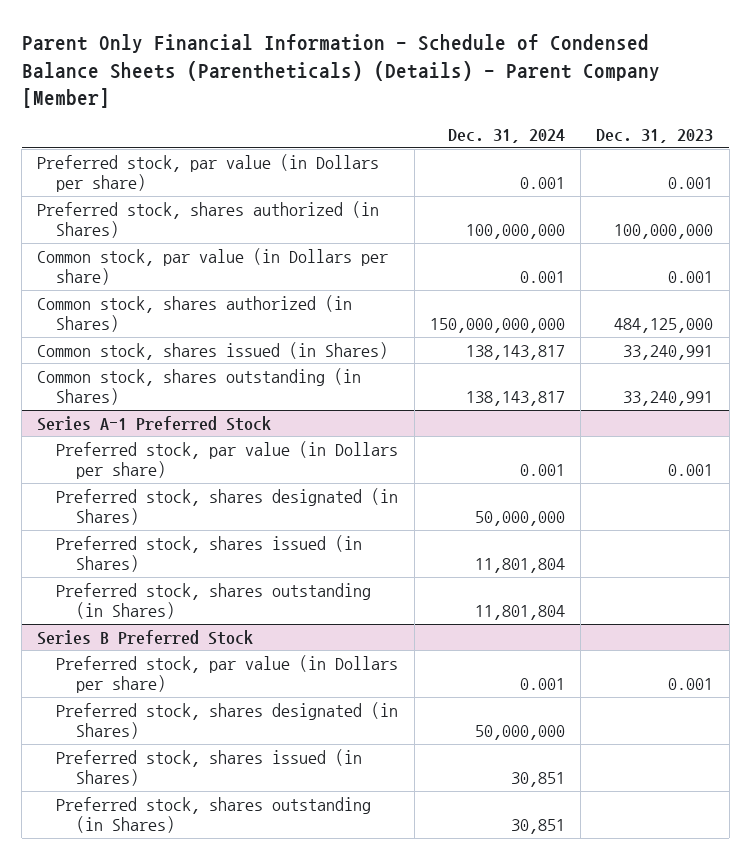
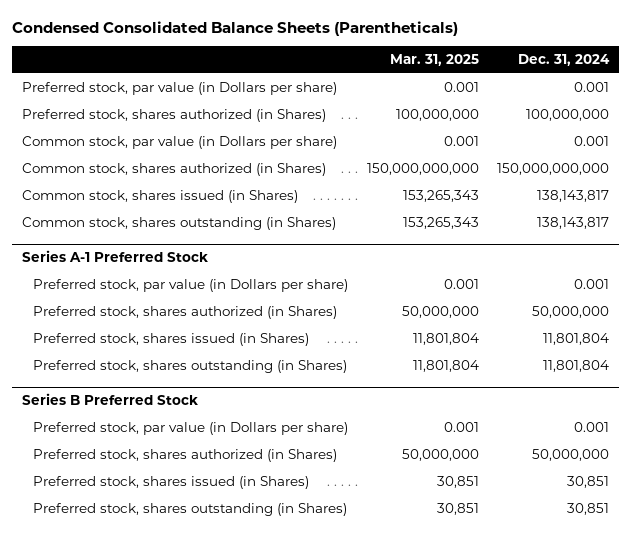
- Parent Only Financial Information - Schedule of Condensed Balance Sheets (Parentheticals) (Details) - Parent Company [Member]
+ Condensed Consolidated Balance Sheets (Parentheticals)
- | Dec. 31, 2024 | Dec. 31, 2023
+ | Mar. 31, 2025 | Dec. 31, 2024
@ Series A-1 Preferred Stock
- Preferred stock, shares designated (in Shares) | 50,000,000 |
+ Preferred stock, shares authorized (in Shares) | 50,000,000 | 50,000,000
@ Series B Preferred Stock
- Preferred stock, shares designated (in Shares) | 50,000,000 |
+ Preferred stock, shares authorized (in Shares) | 50,000,000 | 50,000,000

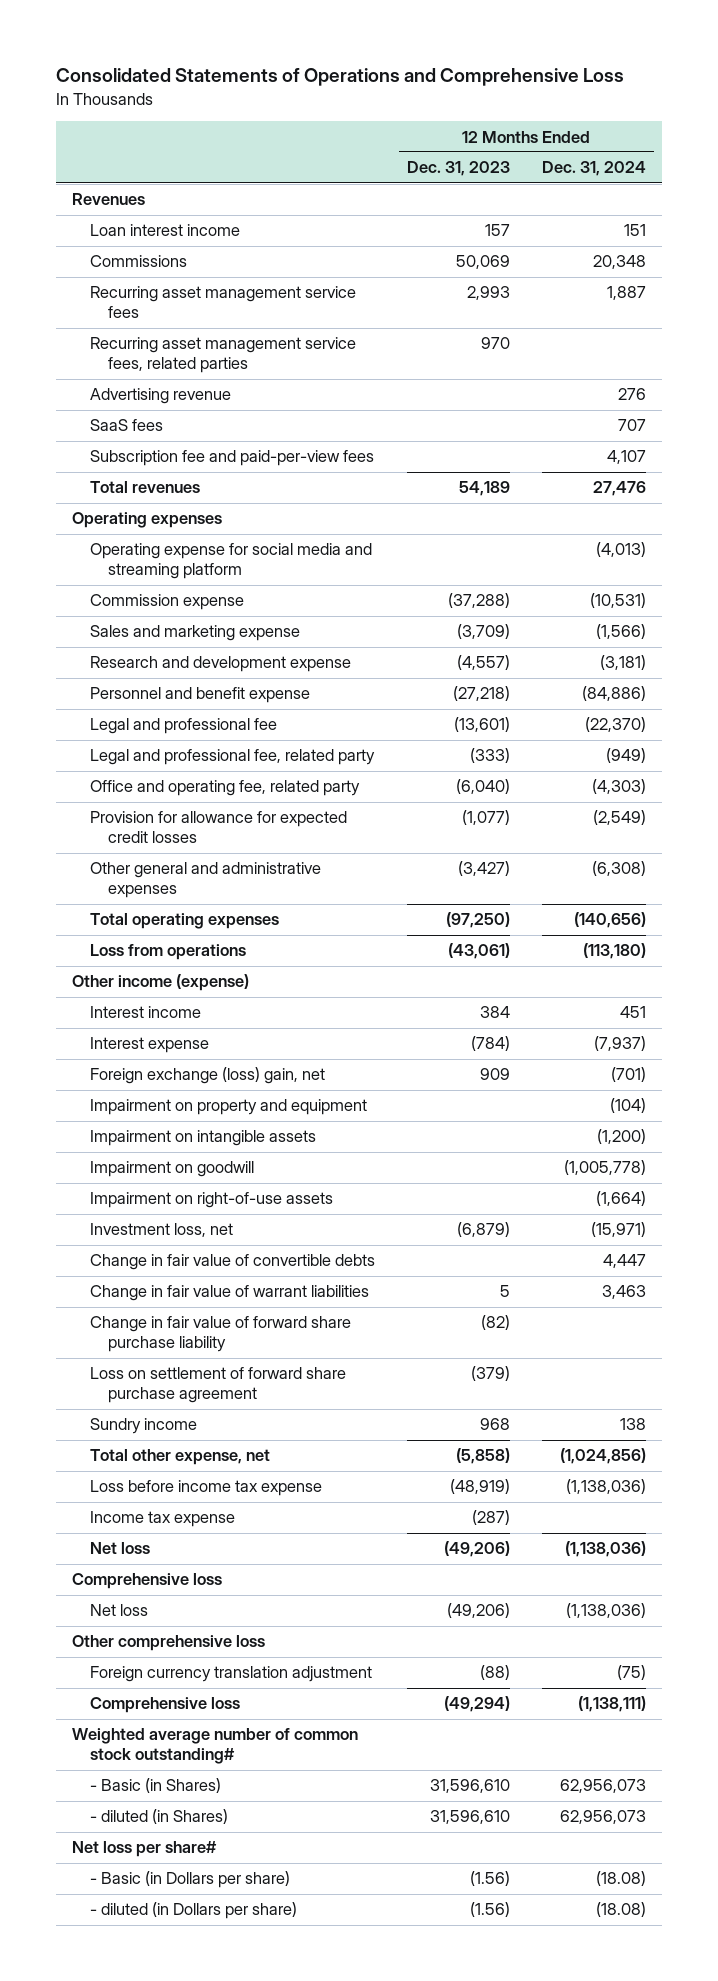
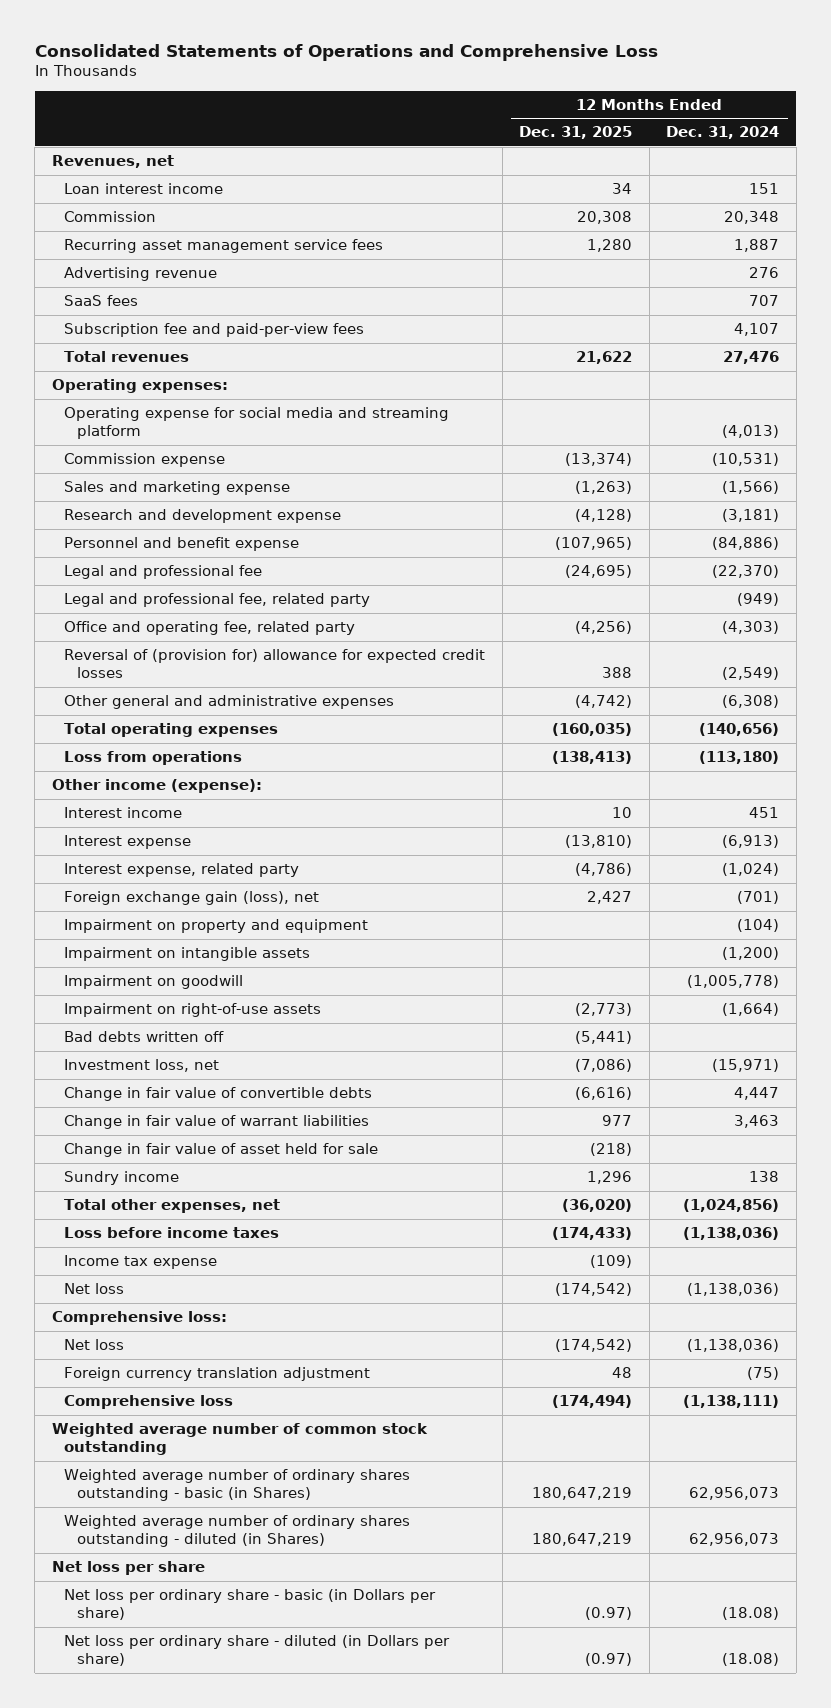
- | 12 Months Ended Dec. 31, 2023 | 12 Months Ended Dec. 31, 2024
+ | 12 Months Ended Dec. 31, 2025 | 12 Months Ended Dec. 31, 2024
- Revenues
+ Revenues, net
- Commissions | 50,069 | 20,348
+ Commission | 20,308 | 20,348
- Recurring asset management service fees, related parties | 970 |
- Operating expenses
+ Operating expenses:
- Provision for allowance for expected credit losses | (1,077) | (2,549)
+ Reversal of (provision for) allowance for expected credit losses | 388 | (2,549)
- Other income (expense)
+ Other income (expense):
- Interest expense | (784) | (7,937)
- Foreign exchange (loss) gain, net | 909 | (701)
+ Interest expense | (13,810) | (6,913)
+ Interest expense, related party | (4,786) | (1,024)
+ Foreign exchange gain (loss), net | 2,427 | (701)
+ Bad debts written off | (5,441) |
- Change in fair value of forward share purchase liability | (82) |
- Loss on settlement of forward share purchase agreement | (379) |
+ Change in fair value of asset held for sale | (218) |
- Total other expense, net | (5,858) | (1,024,856)
- Loss before income tax expense | (48,919) | (1,138,036)
+ Total other expenses, net | (36,020) | (1,024,856)
+ Loss before income taxes | (174,433) | (1,138,036)
- Comprehensive loss
+ Comprehensive loss:
- Other comprehensive loss
- Weighted average number of common stock outstanding#
- - Basic (in Shares) | 31,596,610 | 62,956,073
- - diluted (in Shares) | 31,596,610 | 62,956,073
- Net loss per share#
- - Basic (in Dollars per share) | (1.56) | (18.08)
- - diluted (in Dollars per share) | (1.56) | (18.08)
+ Weighted average number of common stock outstanding
+ Weighted average number of ordinary shares outstanding - basic (in Shares) | 180,647,219 | 62,956,073
+ Weighted average number of ordinary shares outstanding - diluted (in Shares) | 180,647,219 | 62,956,073
+ Net loss per share
+ Net loss per ordinary share - basic (in Dollars per share) | (0.97) | (18.08)
+ Net loss per ordinary share - diluted (in Dollars per share) | (0.97) | (18.08)

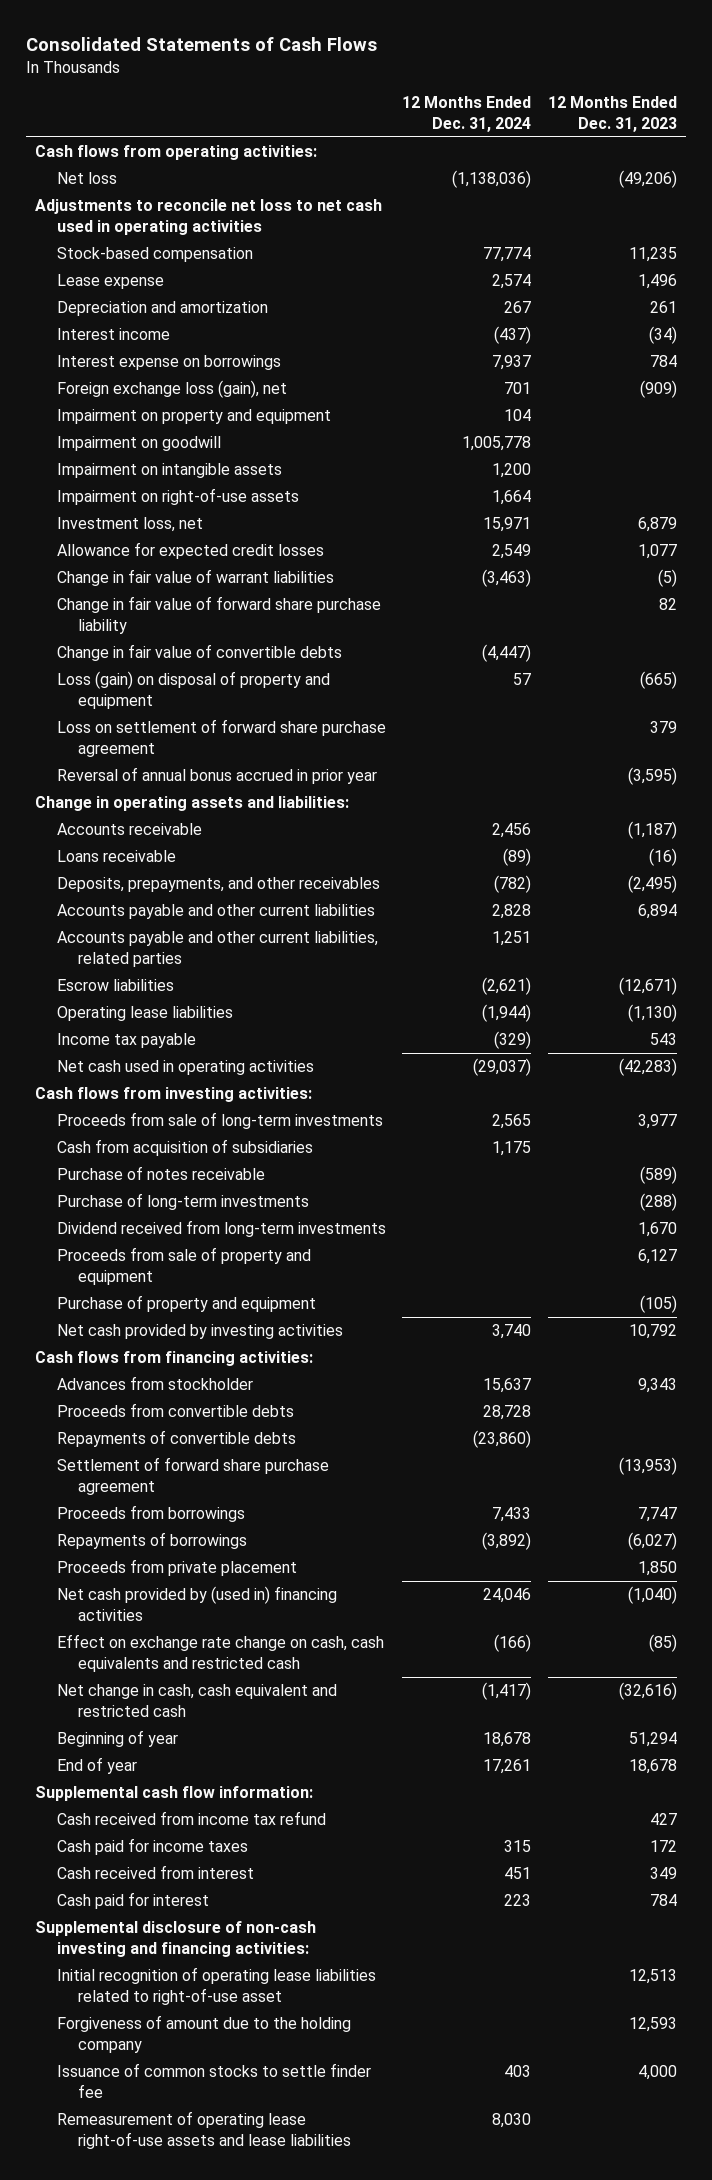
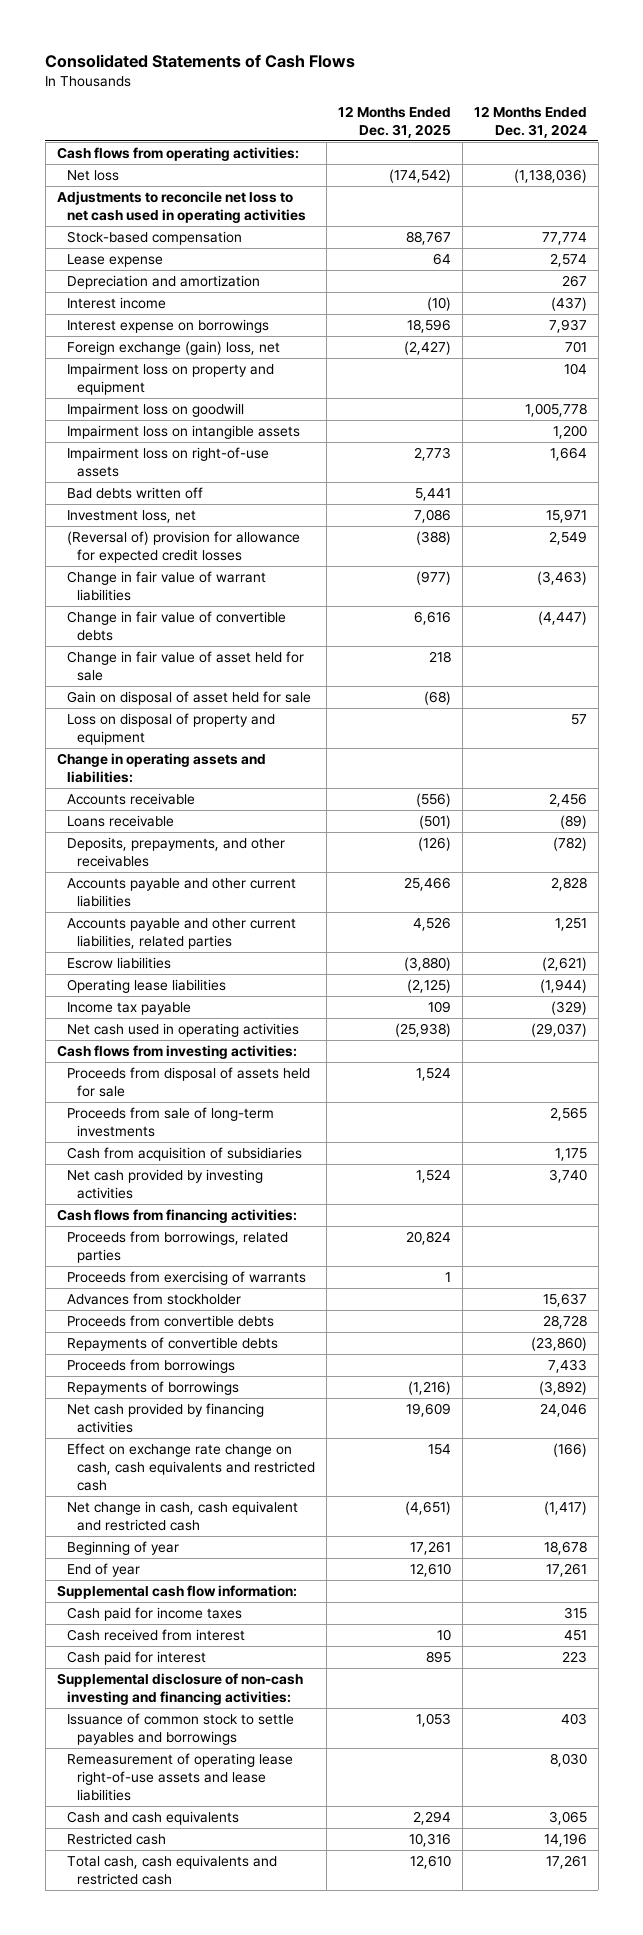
- | 12 Months Ended Dec. 31, 2024 | 12 Months Ended Dec. 31, 2023
+ | 12 Months Ended Dec. 31, 2025 | 12 Months Ended Dec. 31, 2024
- Foreign exchange loss (gain), net | 701 | (909)
- Impairment on property and equipment | 104 |
- Impairment on goodwill | 1,005,778 |
- Impairment on intangible assets | 1,200 |
- Impairment on right-of-use assets | 1,664 |
+ Foreign exchange (gain) loss, net | (2,427) | 701
+ Impairment loss on property and equipment | | 104
+ Impairment loss on goodwill | | 1,005,778
+ Impairment loss on intangible assets | | 1,200
+ Impairment loss on right-of-use assets | 2,773 | 1,664
+ Bad debts written off | 5,441 |
- Allowance for expected credit losses | 2,549 | 1,077
+ (Reversal of) provision for allowance for expected credit losses | (388) | 2,549
- Change in fair value of forward share purchase liability | | 82
- Loss (gain) on disposal of property and equipment | 57 | (665)
- Loss on settlement of forward share purchase agreement | | 379
- Reversal of annual bonus accrued in prior year | | (3,595)
+ Change in fair value of asset held for sale | 218 |
+ Gain on disposal of asset held for sale | (68) |
+ Loss on disposal of property and equipment | | 57
+ Proceeds from disposal of assets held for sale | 1,524 |
- Purchase of notes receivable | | (589)
- Purchase of long-term investments | | (288)
- Dividend received from long-term investments | | 1,670
- Proceeds from sale of property and equipment | | 6,127
- Purchase of property and equipment | | (105)
+ Proceeds from borrowings, related parties | 20,824 |
+ Proceeds from exercising of warrants | 1 |
- Settlement of forward share purchase agreement | | (13,953)
- Proceeds from private placement | | 1,850
- Net cash provided by (used in) financing activities | 24,046 | (1,040)
+ Net cash provided by financing activities | 19,609 | 24,046
- Cash received from income tax refund | | 427
- Initial recognition of operating lease liabilities related to right-of-use asset | | 12,513
- Forgiveness of amount due to the holding company | | 12,593
- Issuance of common stocks to settle finder fee | 403 | 4,000
+ Issuance of common stock to settle payables and borrowings | 1,053 | 403
+ Cash and cash equivalents | 2,294 | 3,065
+ Restricted cash | 10,316 | 14,196
+ Total cash, cash equivalents and restricted cash | 12,610 | 17,261

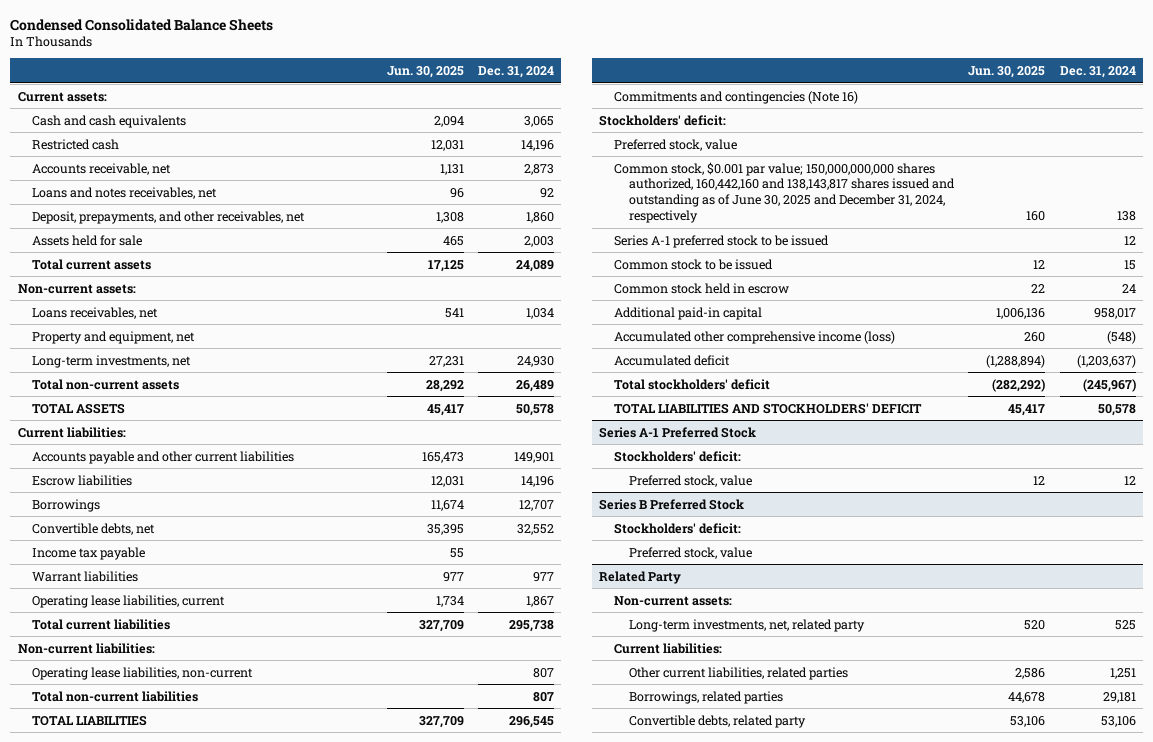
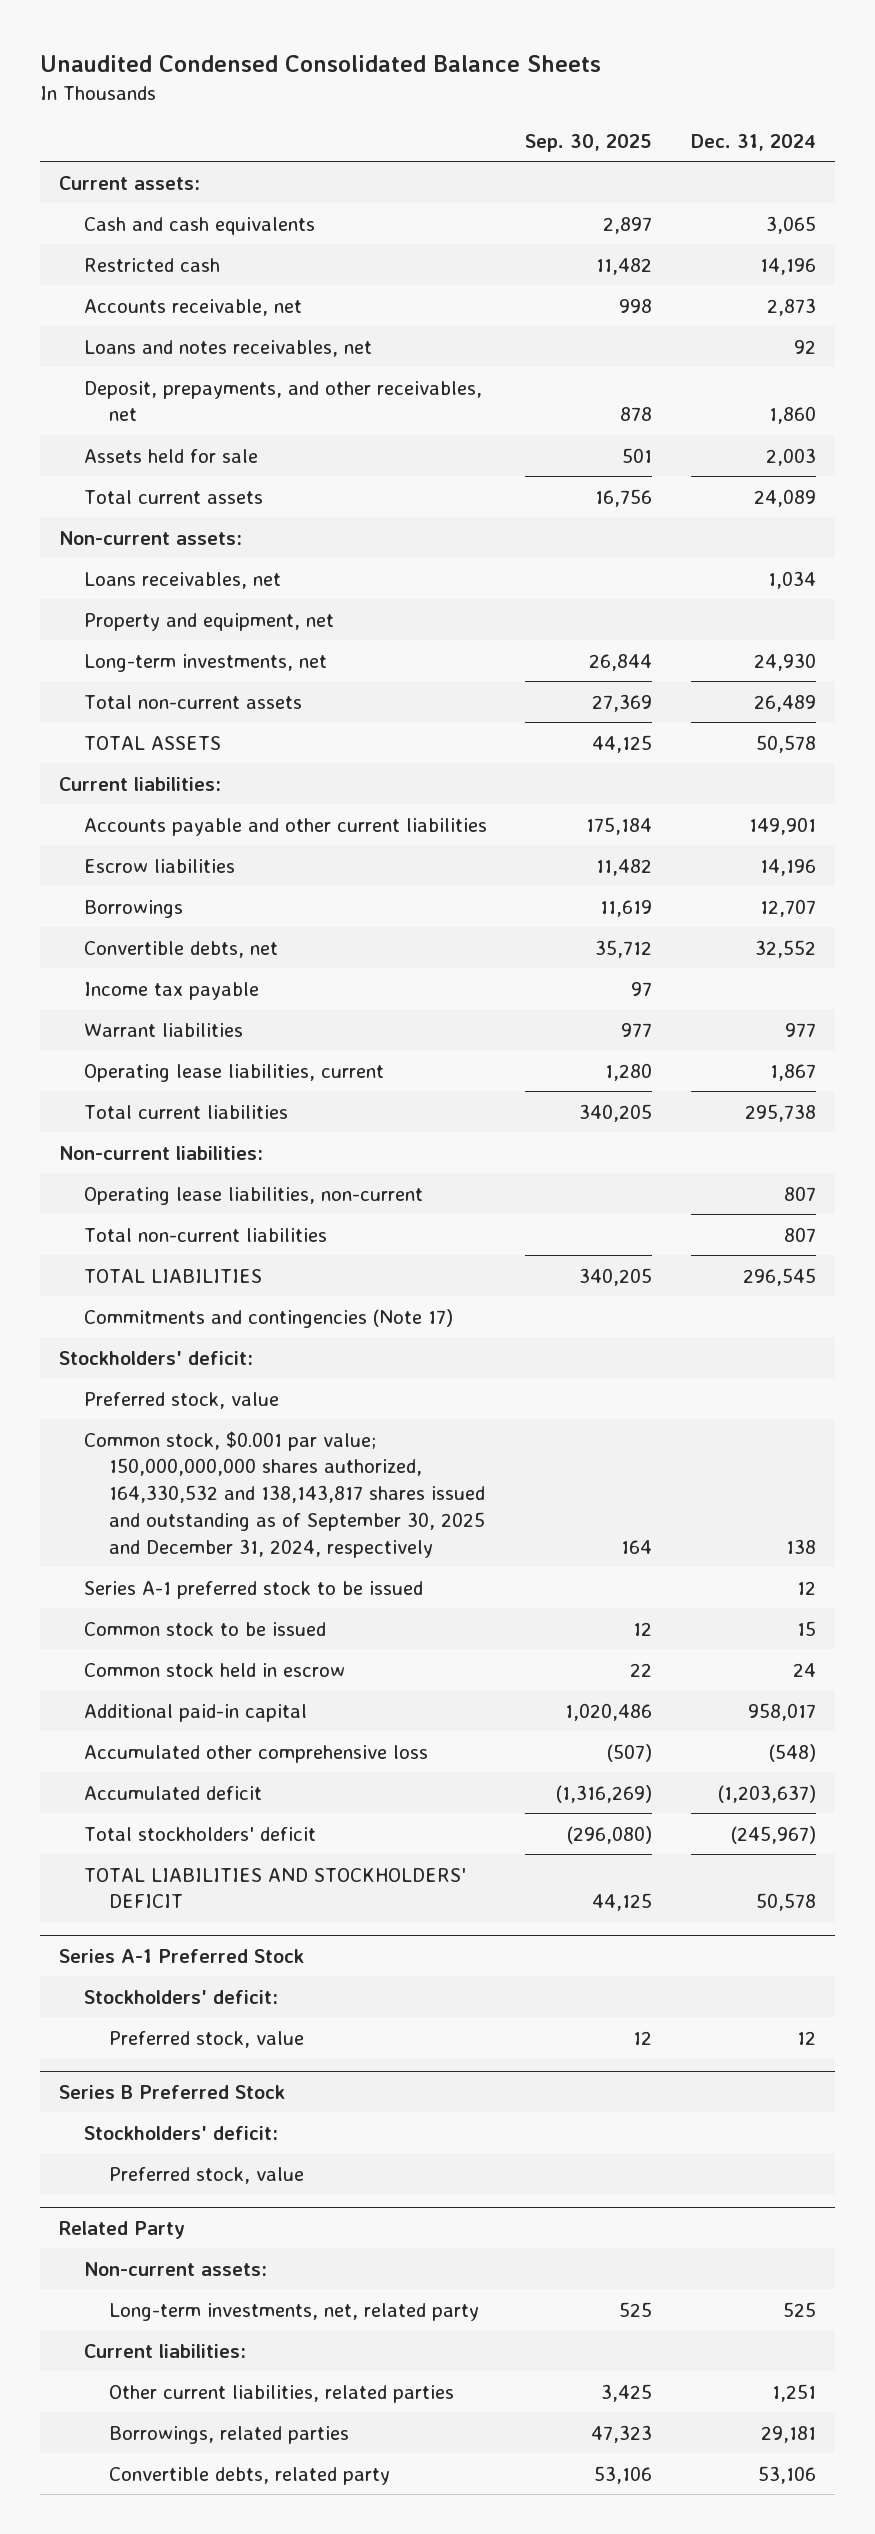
- Condensed Consolidated Balance Sheets
+ Unaudited Condensed Consolidated Balance Sheets
- | Jun. 30, 2025 | Dec. 31, 2024
+ | Sep. 30, 2025 | Dec. 31, 2024
- Commitments and contingencies (Note 16)
+ Commitments and contingencies (Note 17)
- Common stock, $0.001 par value; 150,000,000,000 shares authorized, 160,442,160 and 138,143,817 shares issued and outstanding as of June 30, 2025 and December 31, 2024, respectively | 160 | 138
+ Common stock, $0.001 par value; 150,000,000,000 shares authorized, 164,330,532 and 138,143,817 shares issued and outstanding as of September 30, 2025 and December 31, 2024, respectively | 164 | 138
- Accumulated other comprehensive income (loss) | 260 | (548)
+ Accumulated other comprehensive loss | (507) | (548)

